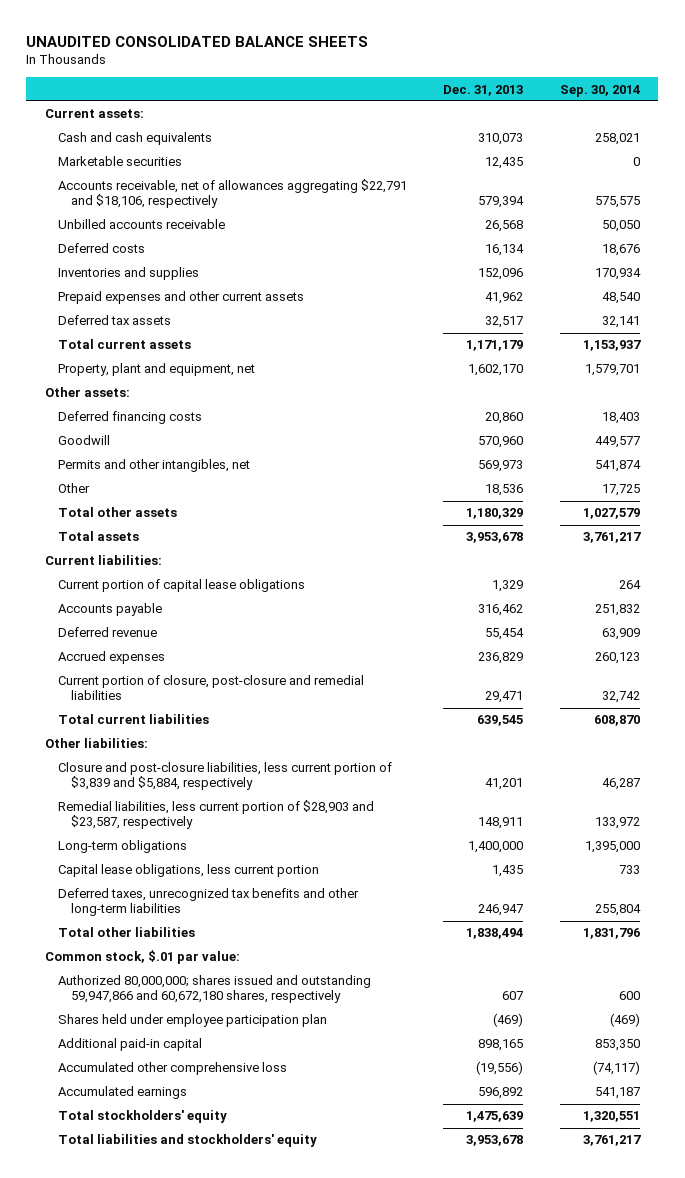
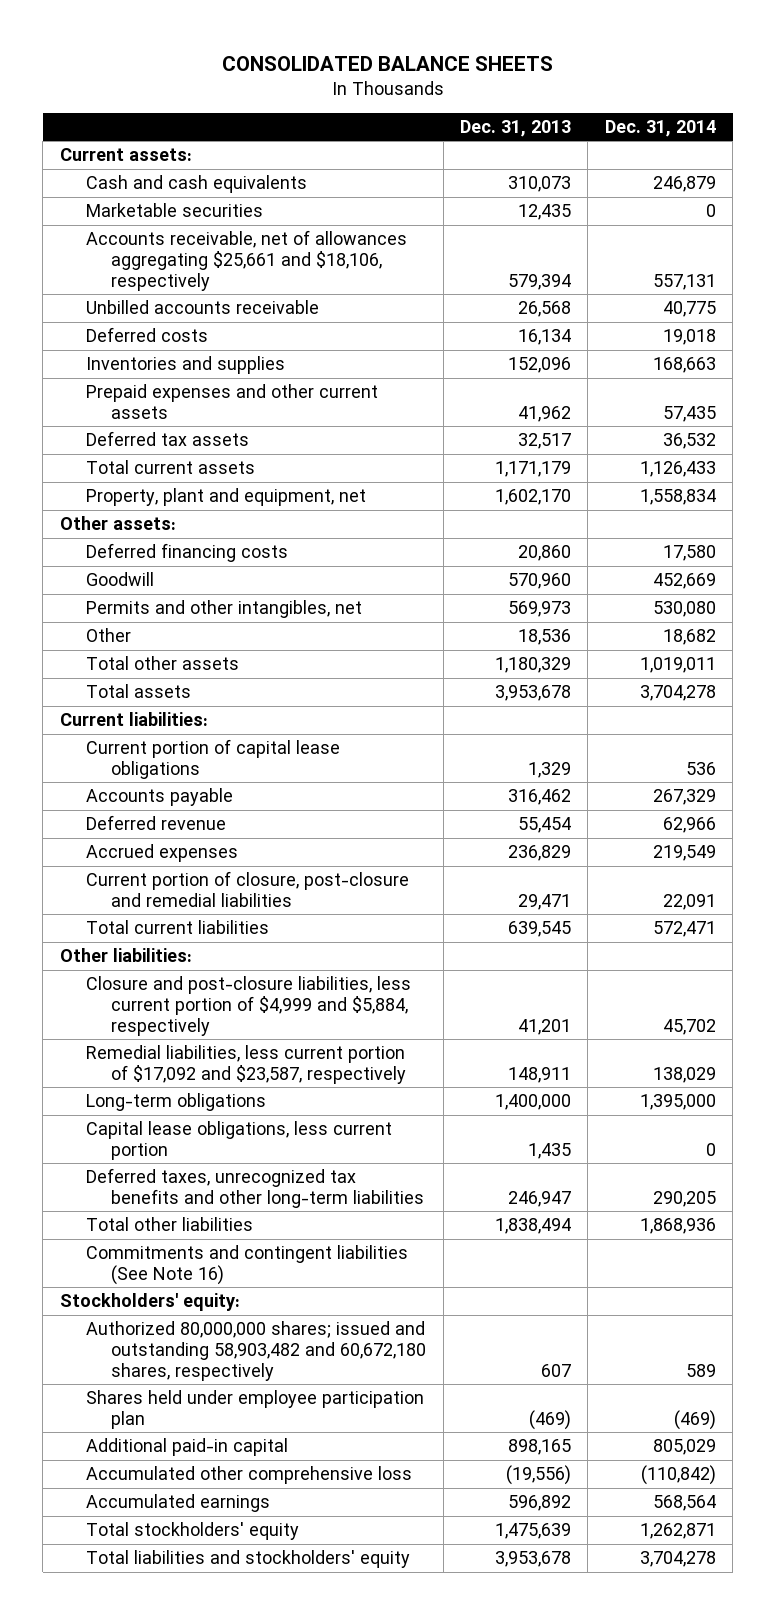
- UNAUDITED CONSOLIDATED BALANCE SHEETS
+ CONSOLIDATED BALANCE SHEETS
- | Dec. 31, 2013 | Sep. 30, 2014
+ | Dec. 31, 2013 | Dec. 31, 2014
- Accounts receivable, net of allowances aggregating $22,791 and $18,106, respectively | 579,394 | 575,575
+ Accounts receivable, net of allowances aggregating $25,661 and $18,106, respectively | 579,394 | 557,131
- Closure and post-closure liabilities, less current portion of $3,839 and $5,884, respectively | 41,201 | 46,287
- Remedial liabilities, less current portion of $28,903 and $23,587, respectively | 148,911 | 133,972
+ Closure and post-closure liabilities, less current portion of $4,999 and $5,884, respectively | 41,201 | 45,702
+ Remedial liabilities, less current portion of $17,092 and $23,587, respectively | 148,911 | 138,029
- Common stock, $.01 par value:
- Authorized 80,000,000; shares issued and outstanding 59,947,866 and 60,672,180 shares, respectively | 607 | 600
+ Commitments and contingent liabilities (See Note 16)
+ Stockholders' equity:
+ Authorized 80,000,000 shares; issued and outstanding 58,903,482 and 60,672,180 shares, respectively | 607 | 589

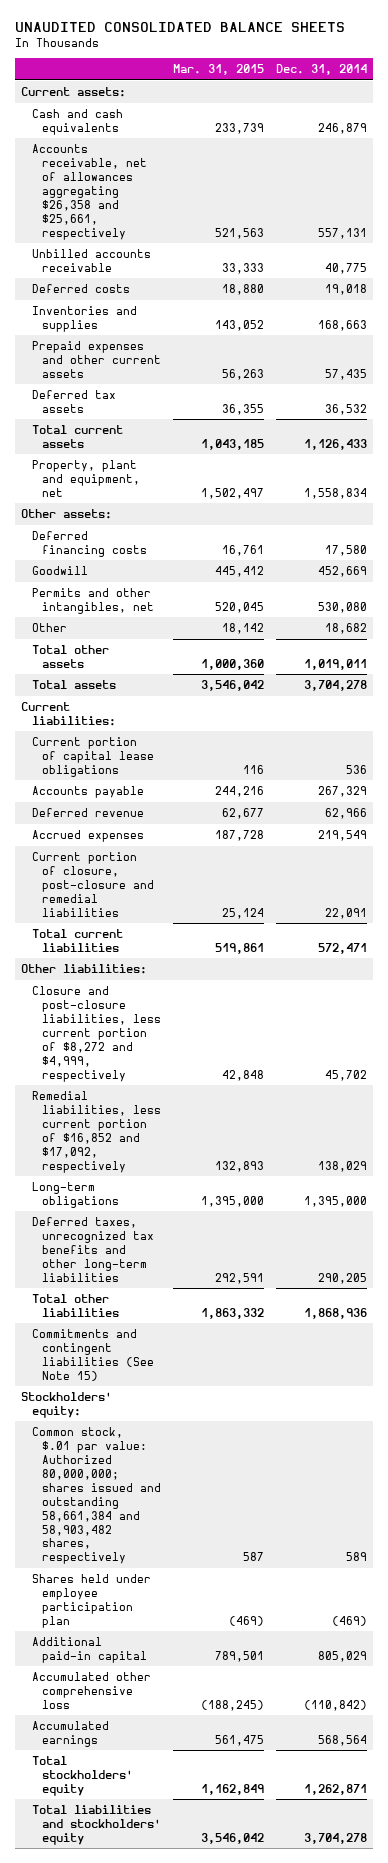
- CONSOLIDATED BALANCE SHEETS
+ UNAUDITED CONSOLIDATED BALANCE SHEETS
- | Dec. 31, 2013 | Dec. 31, 2014
+ | Mar. 31, 2015 | Dec. 31, 2014
- Marketable securities | 12,435 | 0
- Accounts receivable, net of allowances aggregating $25,661 and $18,106, respectively | 579,394 | 557,131
+ Accounts receivable, net of allowances aggregating $26,358 and $25,661, respectively | 521,563 | 557,131
- Closure and post-closure liabilities, less current portion of $4,999 and $5,884, respectively | 41,201 | 45,702
- Remedial liabilities, less current portion of $17,092 and $23,587, respectively | 148,911 | 138,029
+ Closure and post-closure liabilities, less current portion of $8,272 and $4,999, respectively | 42,848 | 45,702
+ Remedial liabilities, less current portion of $16,852 and $17,092, respectively | 132,893 | 138,029
- Capital lease obligations, less current portion | 1,435 | 0
- Commitments and contingent liabilities (See Note 16)
+ Commitments and contingent liabilities (See Note 15)
- Authorized 80,000,000 shares; issued and outstanding 58,903,482 and 60,672,180 shares, respectively | 607 | 589
+ Common stock, $.01 par value: Authorized 80,000,000; shares issued and outstanding 58,661,384 and 58,903,482 shares, respectively | 587 | 589

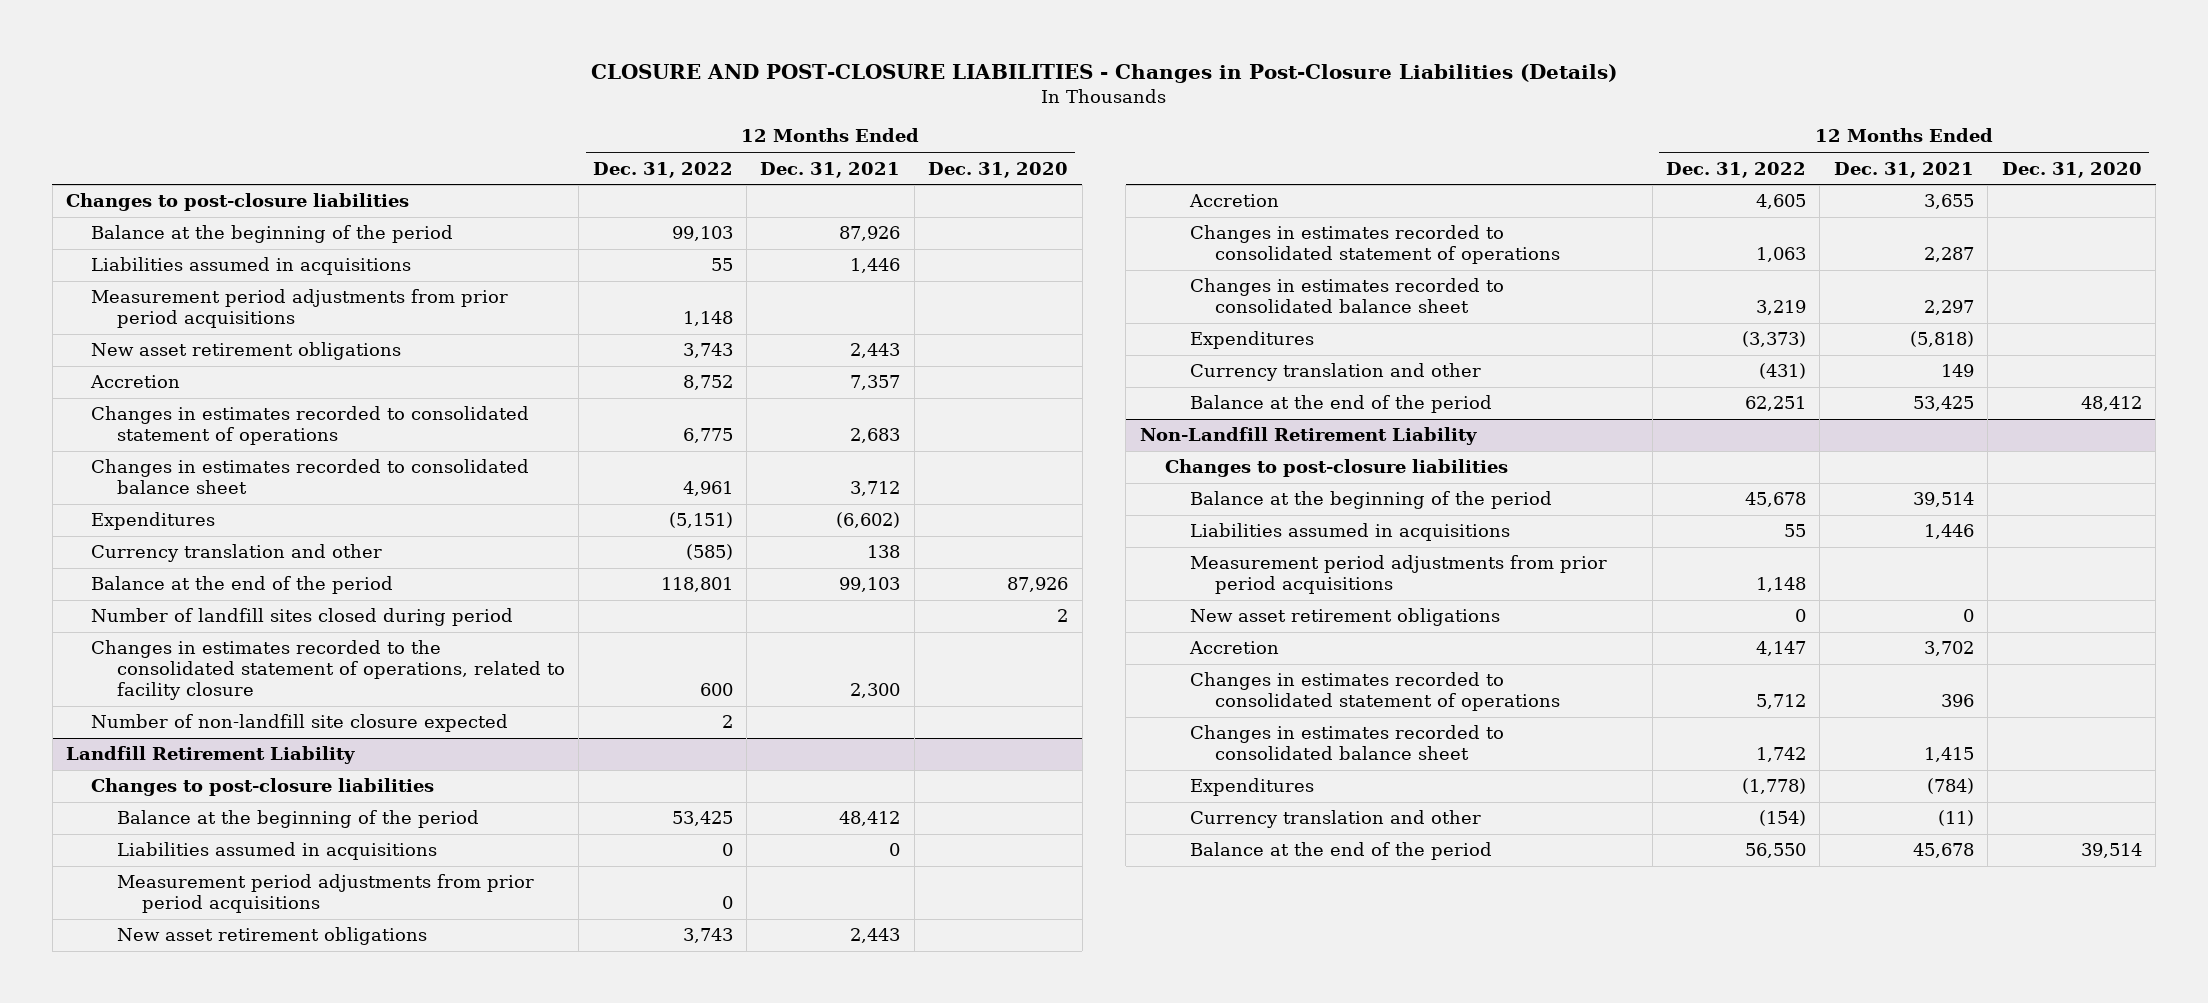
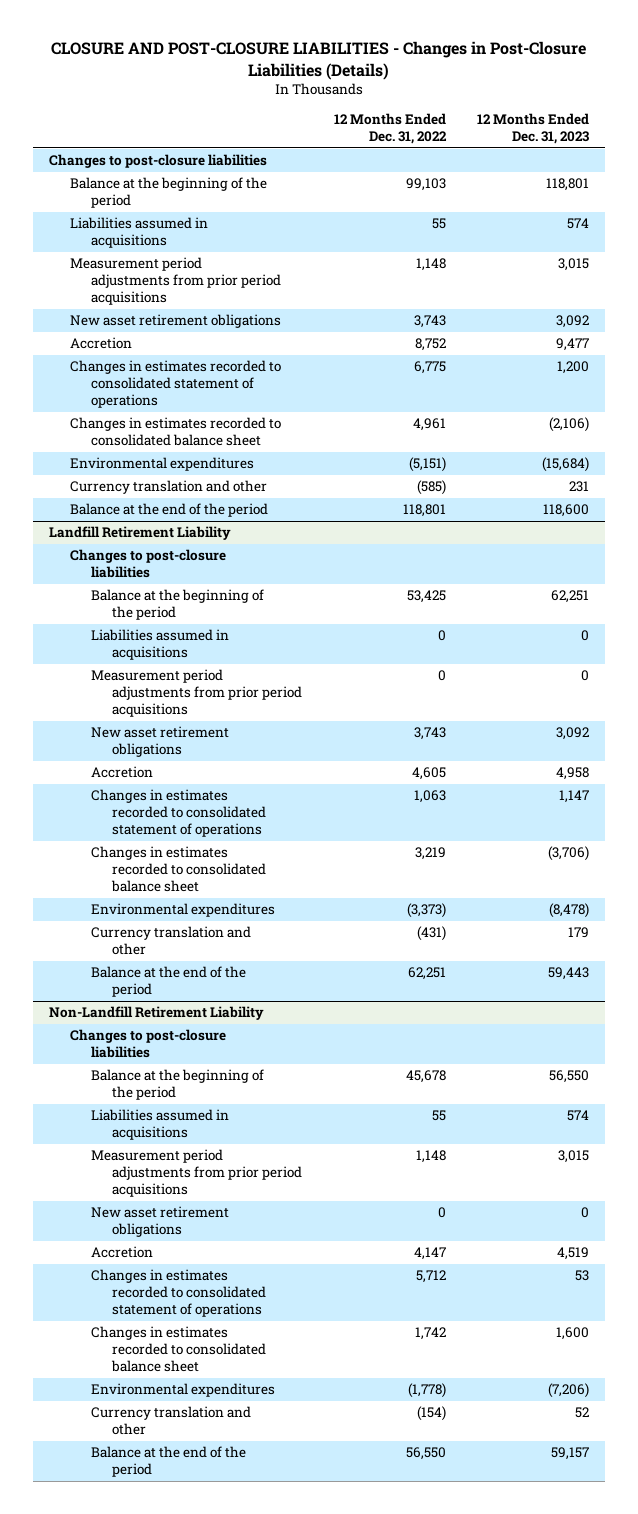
- | 12 Months Ended Dec. 31, 2022 | 12 Months Ended Dec. 31, 2021 | 12 Months Ended Dec. 31, 2020
+ | 12 Months Ended Dec. 31, 2022 | 12 Months Ended Dec. 31, 2023
- Expenditures | (5,151) | (6,602) |
+ Environmental expenditures | (5,151) | (15,684)
- Number of landfill sites closed during period | | | 2
- Changes in estimates recorded to the consolidated statement of operations, related to facility closure | 600 | 2,300 |
- Number of non-landfill site closure expected | 2 | |
@ Landfill Retirement Liability
- Expenditures | (3,373) | (5,818) |
+ Environmental expenditures | (3,373) | (8,478)
@ Non-Landfill Retirement Liability
- Expenditures | (1,778) | (784) |
+ Environmental expenditures | (1,778) | (7,206)

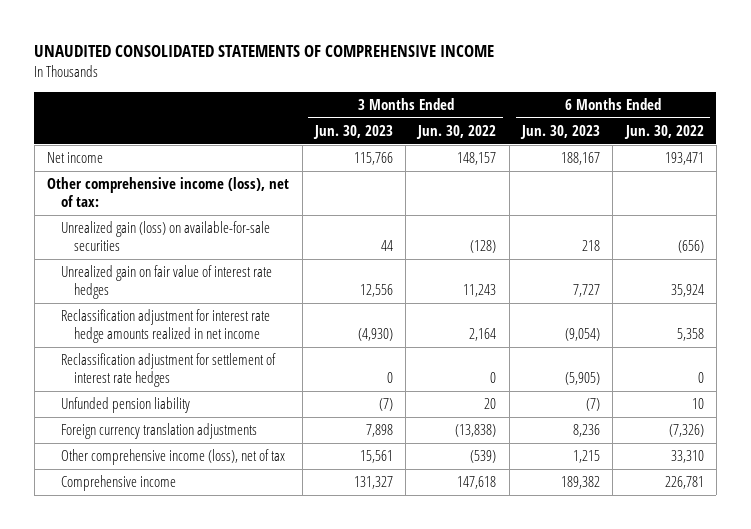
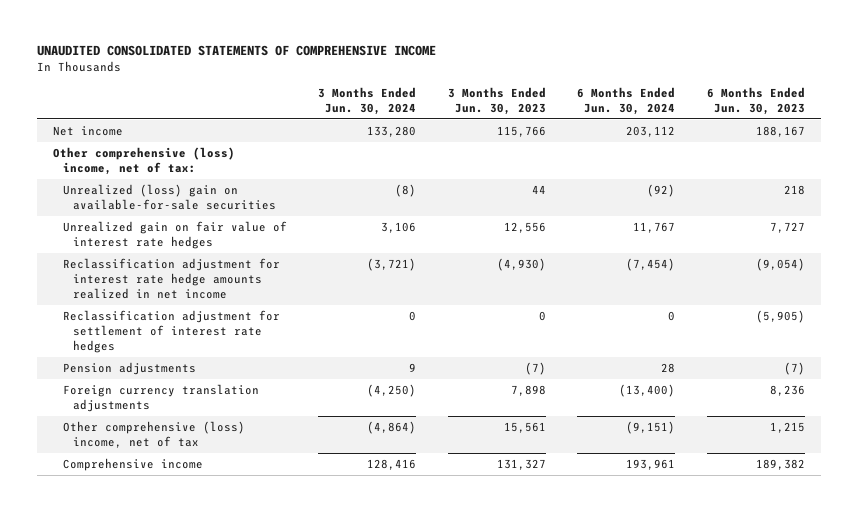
- | 3 Months Ended Jun. 30, 2023 | 3 Months Ended Jun. 30, 2022 | 6 Months Ended Jun. 30, 2023 | 6 Months Ended Jun. 30, 2022
+ | 3 Months Ended Jun. 30, 2024 | 3 Months Ended Jun. 30, 2023 | 6 Months Ended Jun. 30, 2024 | 6 Months Ended Jun. 30, 2023
- Other comprehensive income (loss), net of tax:
- Unrealized gain (loss) on available-for-sale securities | 44 | (128) | 218 | (656)
+ Other comprehensive (loss) income, net of tax:
+ Unrealized (loss) gain on available-for-sale securities | (8) | 44 | (92) | 218
- Unfunded pension liability | (7) | 20 | (7) | 10
+ Pension adjustments | 9 | (7) | 28 | (7)
- Other comprehensive income (loss), net of tax | 15,561 | (539) | 1,215 | 33,310
+ Other comprehensive (loss) income, net of tax | (4,864) | 15,561 | (9,151) | 1,215

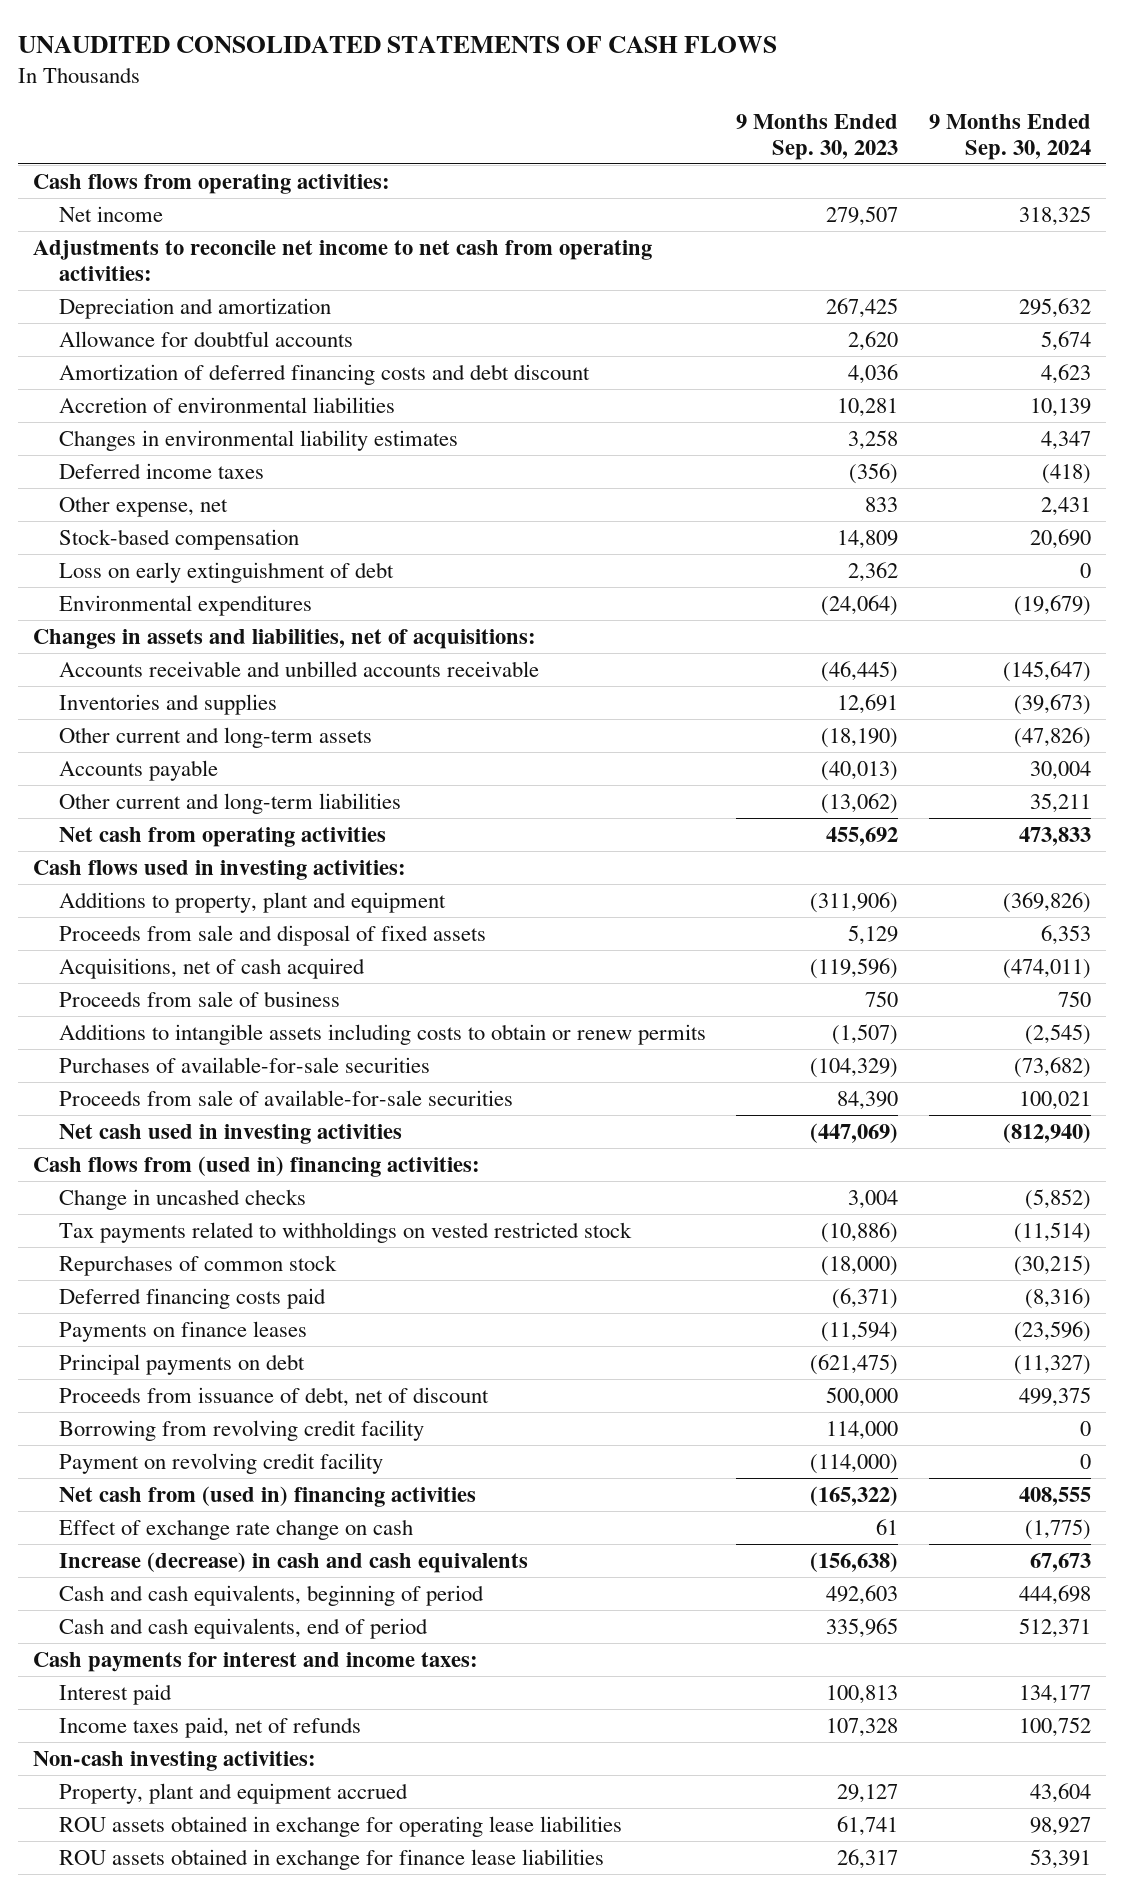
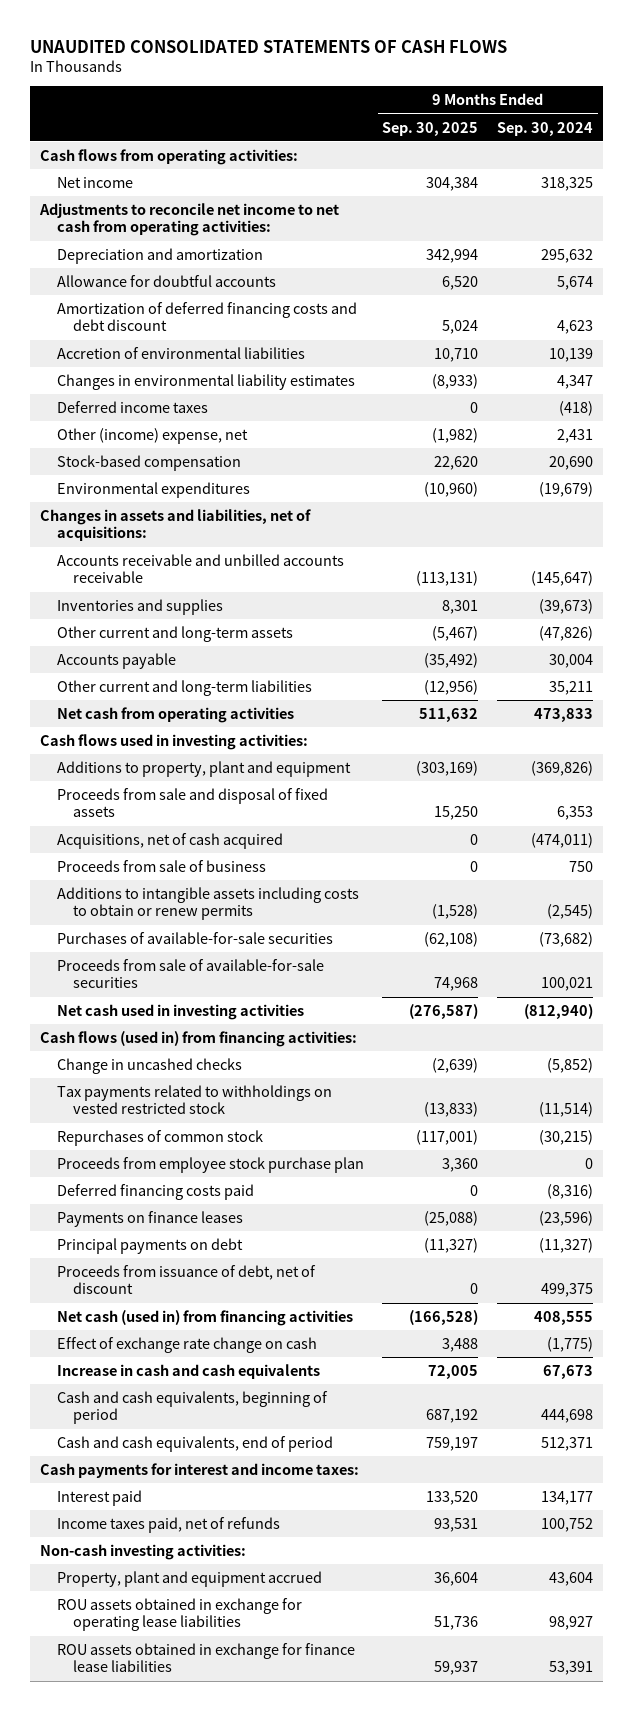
- | 9 Months Ended Sep. 30, 2023 | 9 Months Ended Sep. 30, 2024
+ | 9 Months Ended Sep. 30, 2025 | 9 Months Ended Sep. 30, 2024
- Other expense, net | 833 | 2,431
+ Other (income) expense, net | (1,982) | 2,431
- Loss on early extinguishment of debt | 2,362 | 0
- Cash flows from (used in) financing activities:
+ Cash flows (used in) from financing activities:
+ Proceeds from employee stock purchase plan | 3,360 | 0
- Borrowing from revolving credit facility | 114,000 | 0
- Payment on revolving credit facility | (114,000) | 0
- Net cash from (used in) financing activities | (165,322) | 408,555
+ Net cash (used in) from financing activities | (166,528) | 408,555
- Increase (decrease) in cash and cash equivalents | (156,638) | 67,673
+ Increase in cash and cash equivalents | 72,005 | 67,673

